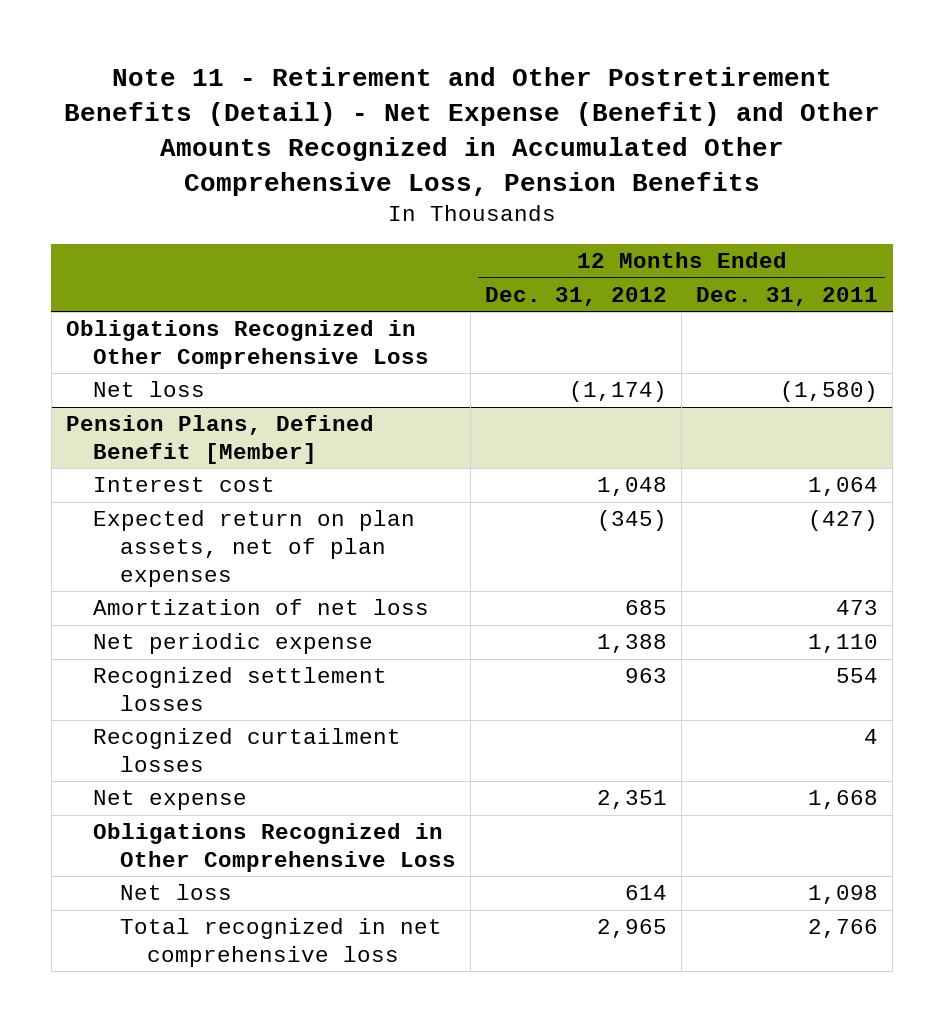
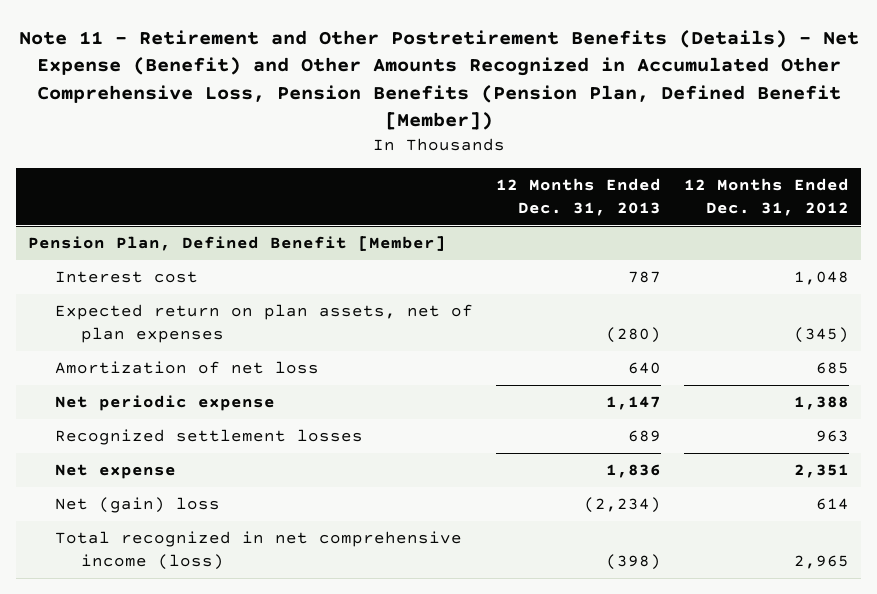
- Note 11 - Retirement and Other Postretirement Benefits (Detail) - Net Expense (Benefit) and Other Amounts Recognized in Accumulated Other Comprehensive Loss, Pension Benefits
+ Note 11 - Retirement and Other Postretirement Benefits (Details) - Net Expense (Benefit) and Other Amounts Recognized in Accumulated Other Comprehensive Loss, Pension Benefits (Pension Plan, Defined Benefit [Member])
- | 12 Months Ended Dec. 31, 2012 | 12 Months Ended Dec. 31, 2011
+ | 12 Months Ended Dec. 31, 2013 | 12 Months Ended Dec. 31, 2012
- Obligations Recognized in Other Comprehensive Loss
- Net loss | (1,174) | (1,580)
- Pension Plans, Defined Benefit [Member]
+ Pension Plan, Defined Benefit [Member]
- Recognized curtailment losses | | 4
- Obligations Recognized in Other Comprehensive Loss
- Net loss | 614 | 1,098
- Total recognized in net comprehensive loss | 2,965 | 2,766
+ Net (gain) loss | (2,234) | 614
+ Total recognized in net comprehensive income (loss) | (398) | 2,965

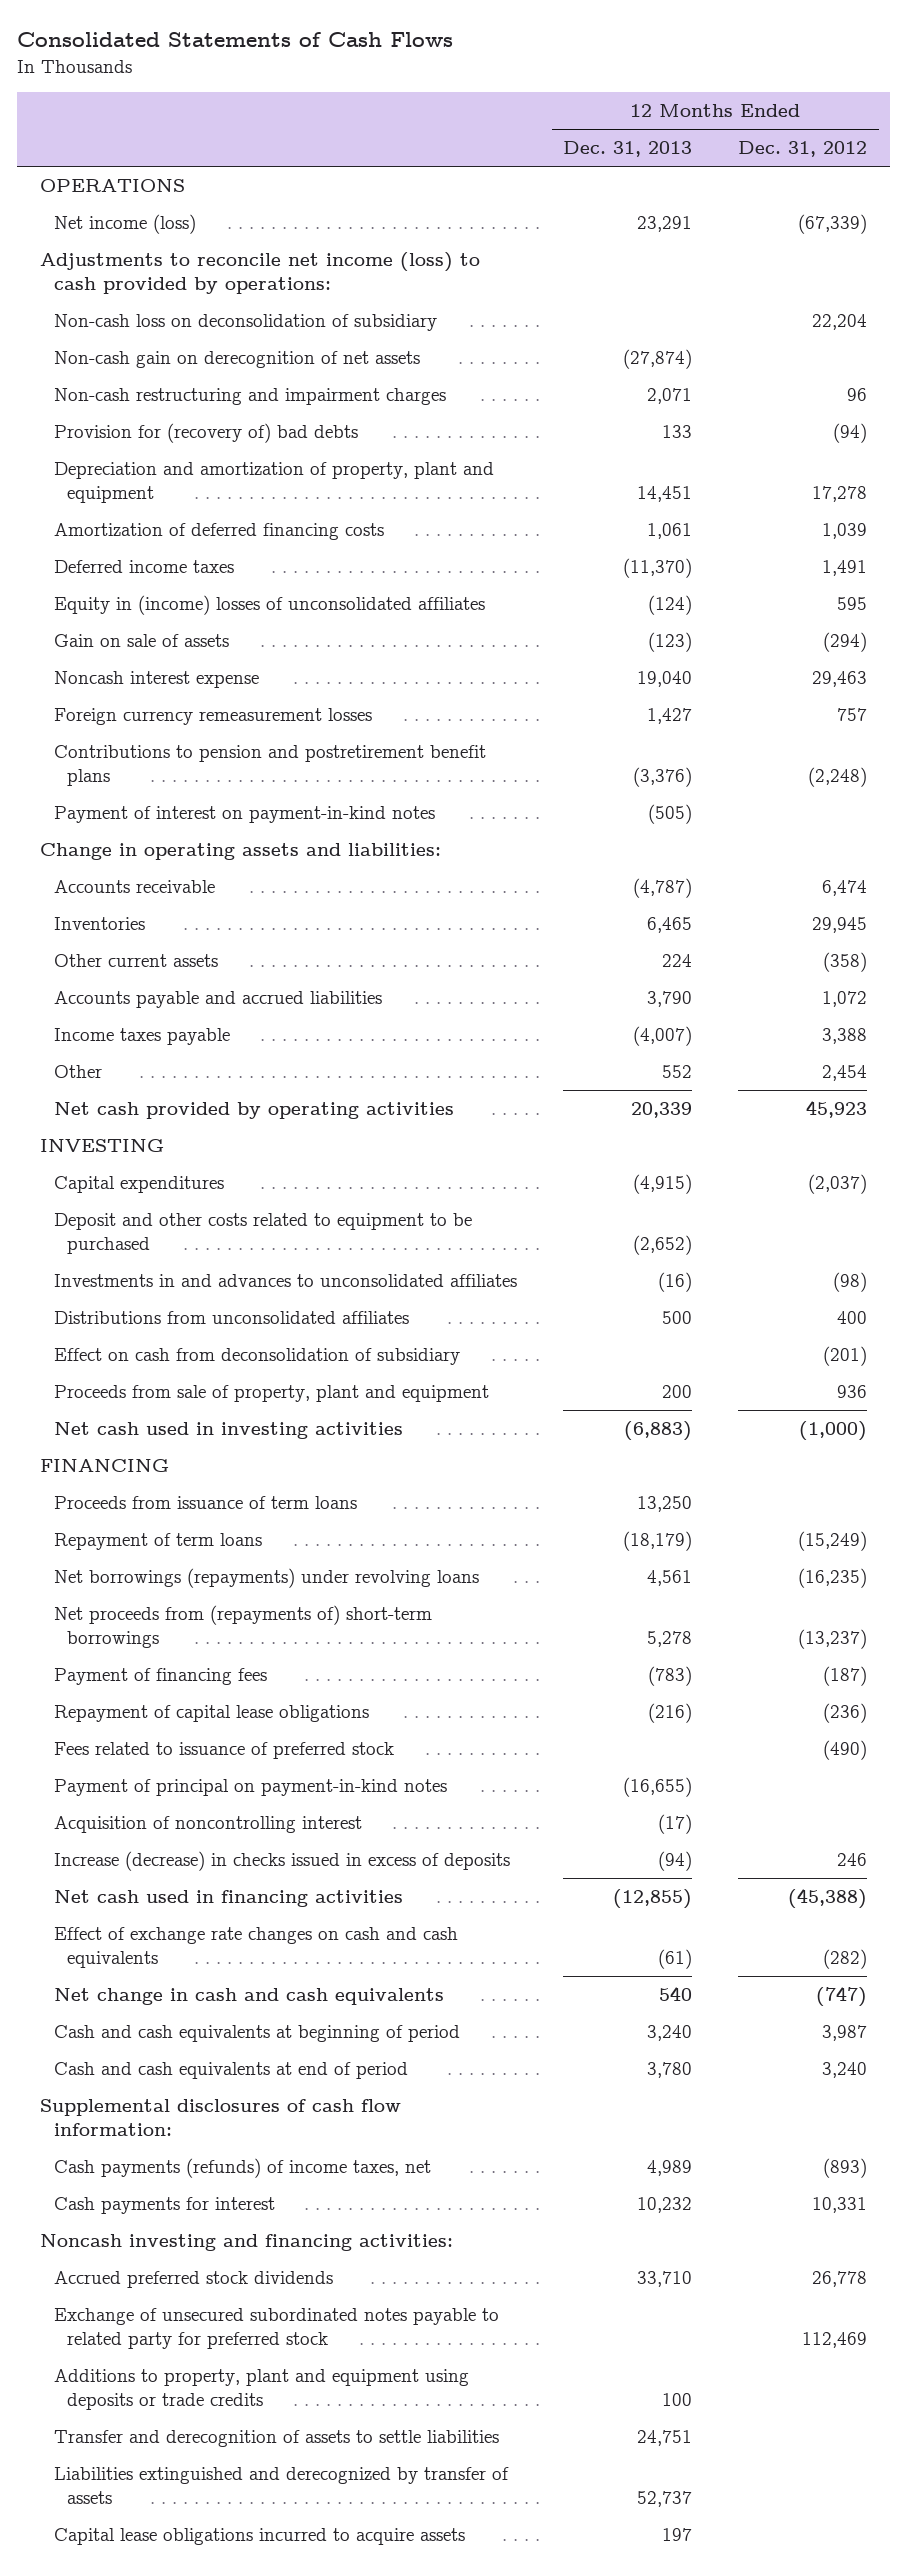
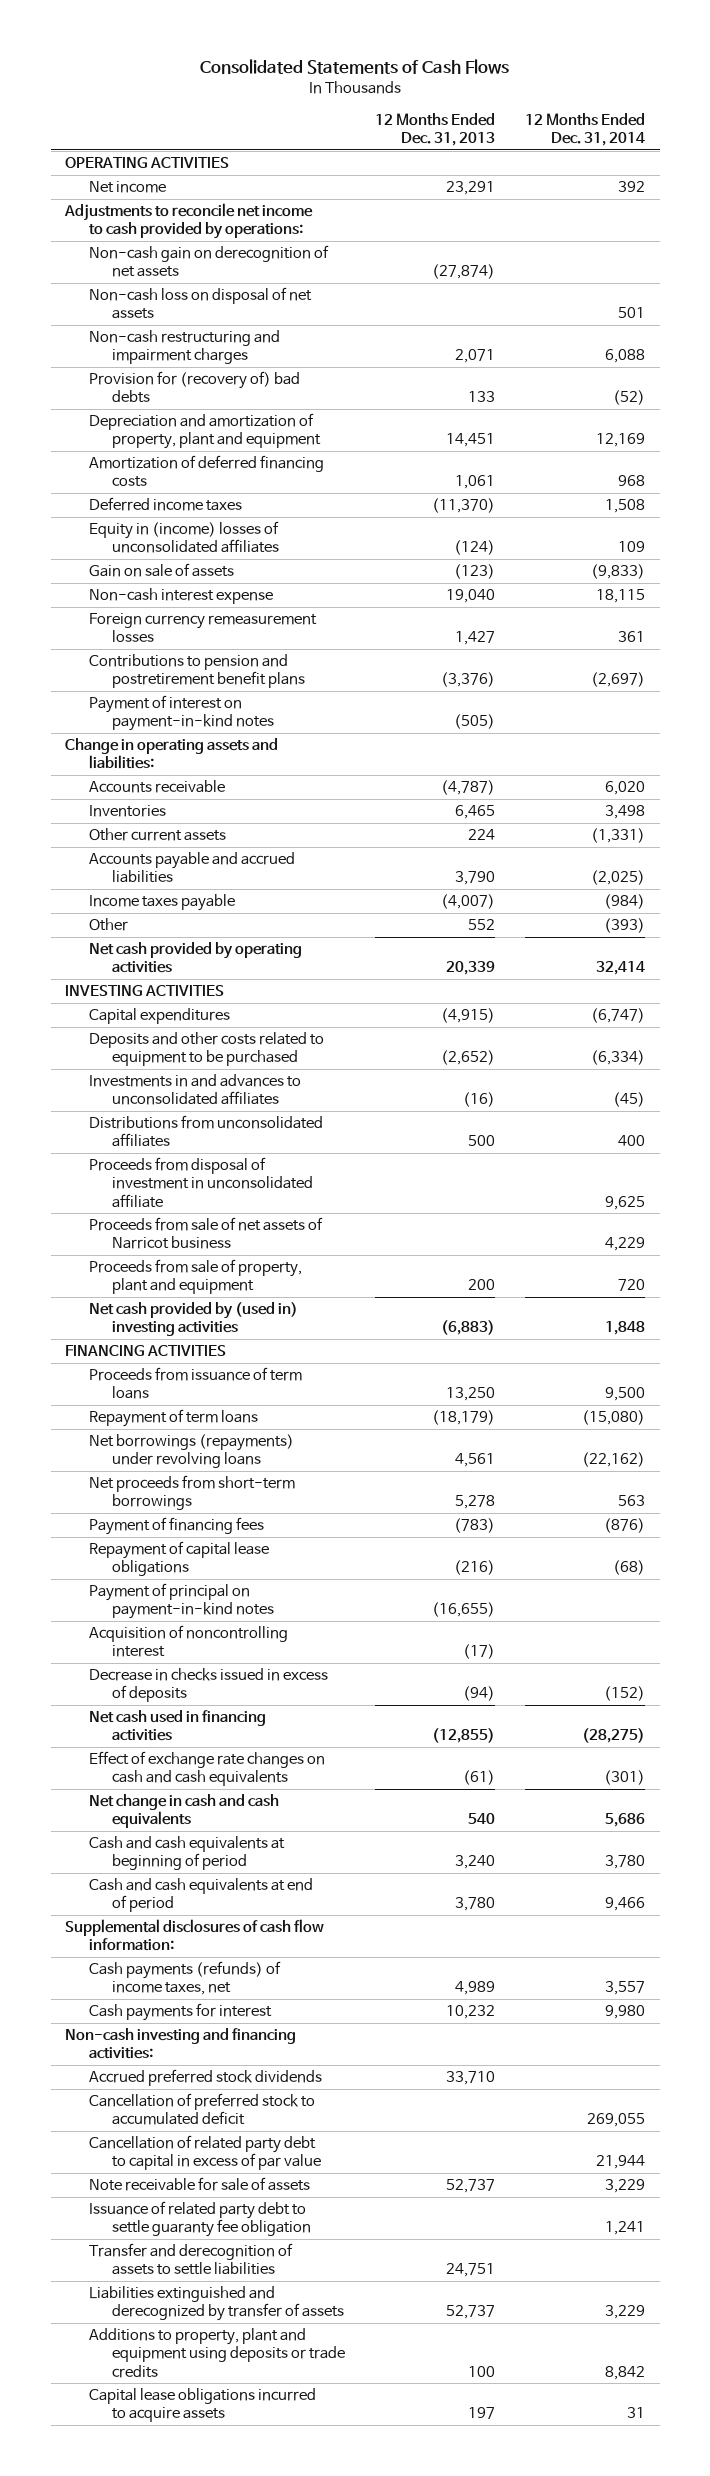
- | 12 Months Ended Dec. 31, 2013 | 12 Months Ended Dec. 31, 2012
+ | 12 Months Ended Dec. 31, 2013 | 12 Months Ended Dec. 31, 2014
- OPERATIONS
- Net income (loss) | 23,291 | (67,339)
- Adjustments to reconcile net income (loss) to cash provided by operations:
- Non-cash loss on deconsolidation of subsidiary | | 22,204
+ OPERATING ACTIVITIES
+ Net income | 23,291 | 392
+ Adjustments to reconcile net income to cash provided by operations:
+ Non-cash loss on disposal of net assets | | 501
- Noncash interest expense | 19,040 | 29,463
+ Non-cash interest expense | 19,040 | 18,115
- INVESTING
+ INVESTING ACTIVITIES
- Deposit and other costs related to equipment to be purchased | (2,652) |
+ Deposits and other costs related to equipment to be purchased | (2,652) | (6,334)
- Effect on cash from deconsolidation of subsidiary | | (201)
+ Proceeds from disposal of investment in unconsolidated affiliate | | 9,625
+ Proceeds from sale of net assets of Narricot business | | 4,229
- Net cash used in investing activities | (6,883) | (1,000)
- FINANCING
+ Net cash provided by (used in) investing activities | (6,883) | 1,848
+ FINANCING ACTIVITIES
- Net proceeds from (repayments of) short-term borrowings | 5,278 | (13,237)
+ Net proceeds from short-term borrowings | 5,278 | 563
- Fees related to issuance of preferred stock | | (490)
- Increase (decrease) in checks issued in excess of deposits | (94) | 246
+ Decrease in checks issued in excess of deposits | (94) | (152)
- Noncash investing and financing activities:
+ Non-cash investing and financing activities:
- Exchange of unsecured subordinated notes payable to related party for preferred stock | | 112,469
+ Cancellation of preferred stock to accumulated deficit | | 269,055
+ Cancellation of related party debt to capital in excess of par value | | 21,944
+ Note receivable for sale of assets | 52,737 | 3,229
+ Issuance of related party debt to settle guaranty fee obligation | | 1,241
moved down: Additions to property, plant and equipment using deposits or trade credits | 100 | 8,842

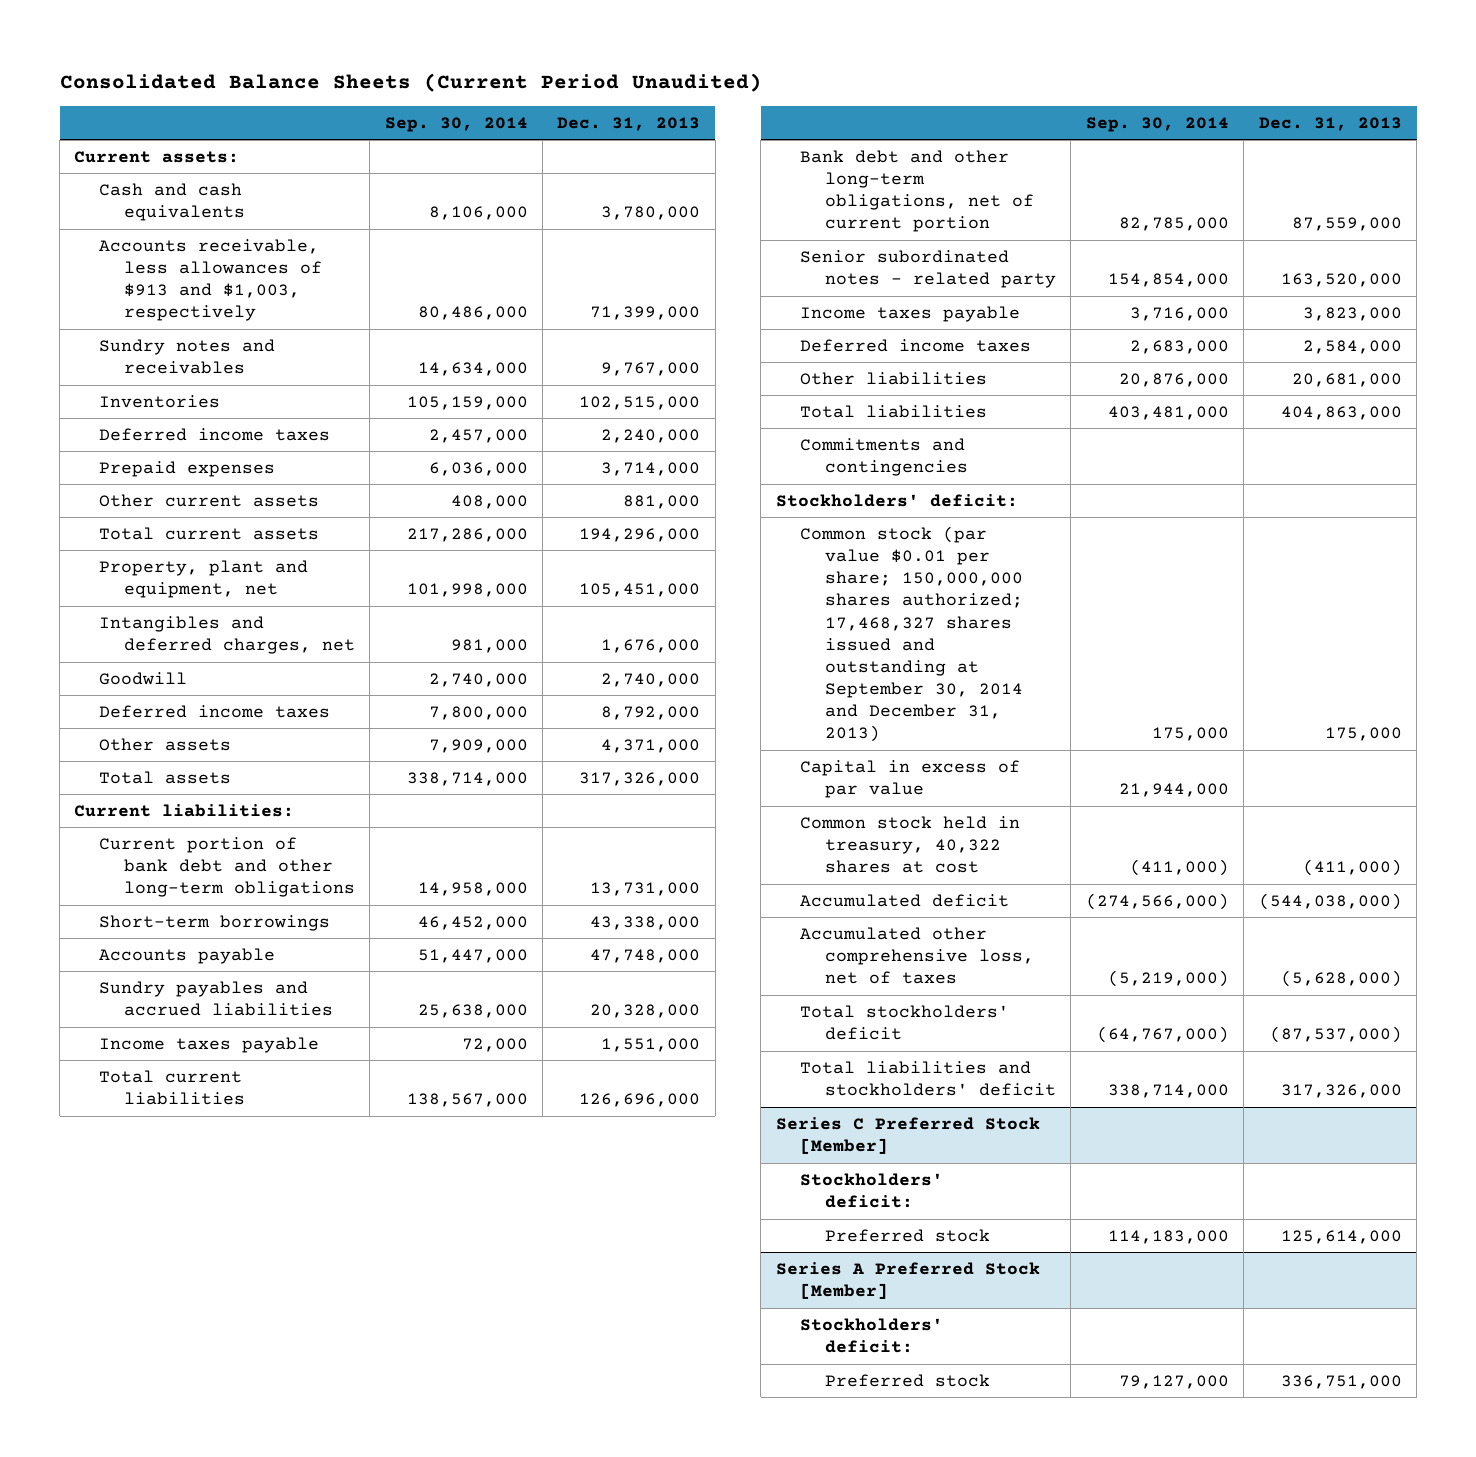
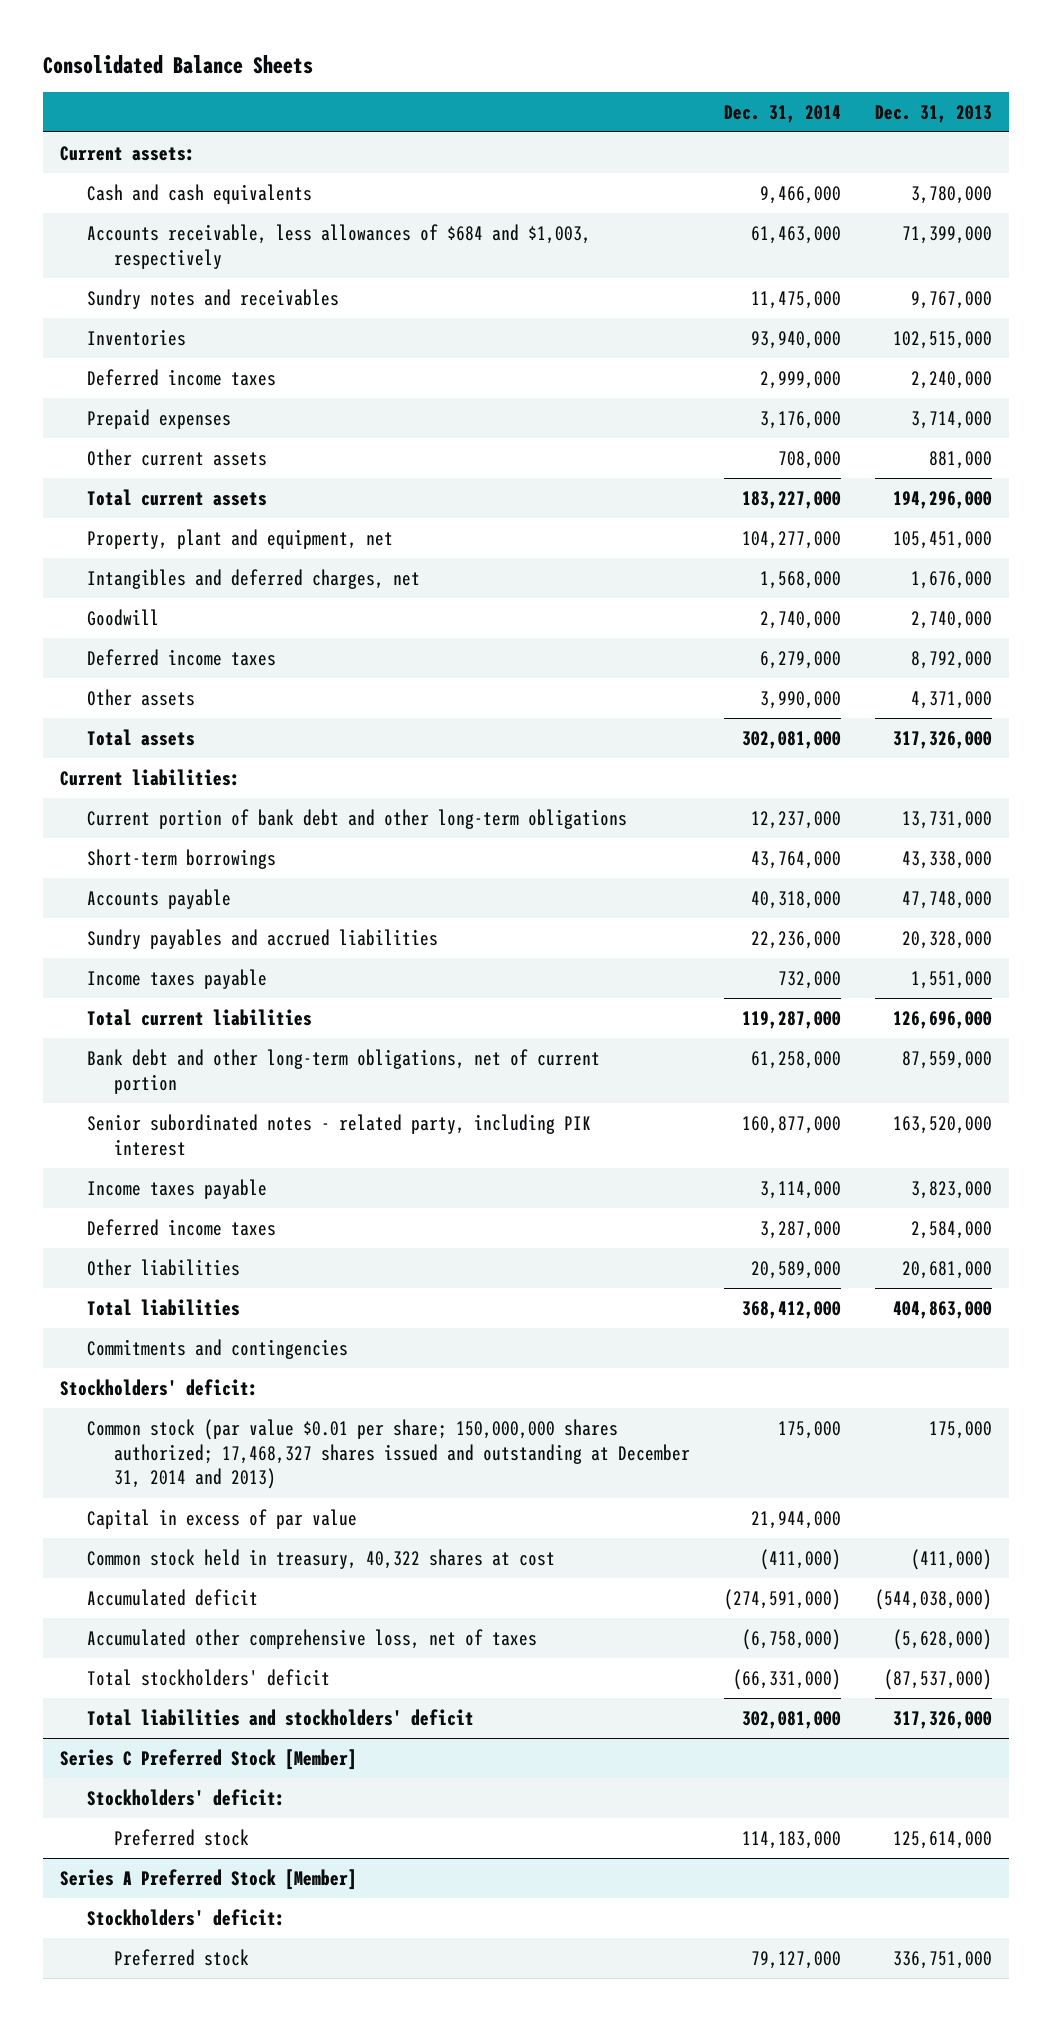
- Consolidated Balance Sheets (Current Period Unaudited)
+ Consolidated Balance Sheets
- | Sep. 30, 2014 | Dec. 31, 2013
+ | Dec. 31, 2014 | Dec. 31, 2013
- Accounts receivable, less allowances of $913 and $1,003, respectively | 80,486,000 | 71,399,000
+ Accounts receivable, less allowances of $684 and $1,003, respectively | 61,463,000 | 71,399,000
- Senior subordinated notes - related party | 154,854,000 | 163,520,000
+ Senior subordinated notes - related party, including PIK interest | 160,877,000 | 163,520,000
- Common stock (par value $0.01 per share; 150,000,000 shares authorized; 17,468,327 shares issued and outstanding at September 30, 2014 and December 31, 2013) | 175,000 | 175,000
+ Common stock (par value $0.01 per share; 150,000,000 shares authorized; 17,468,327 shares issued and outstanding at December 31, 2014 and 2013) | 175,000 | 175,000

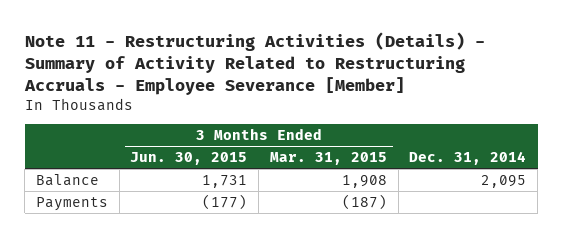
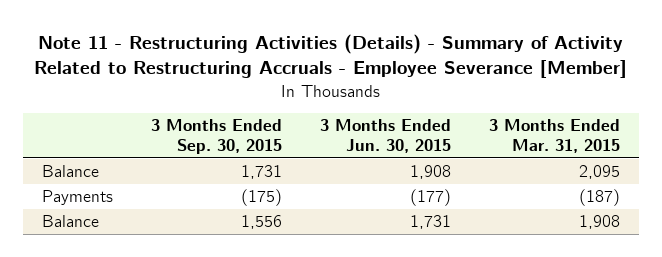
- | 3 Months Ended Jun. 30, 2015 | 3 Months Ended Mar. 31, 2015 | Dec. 31, 2014
+ | 3 Months Ended Sep. 30, 2015 | 3 Months Ended Jun. 30, 2015 | 3 Months Ended Mar. 31, 2015
+ Balance | 1,731 | 1,908 | 2,095
moved down: Balance | 1,556 | 1,731 | 1,908

